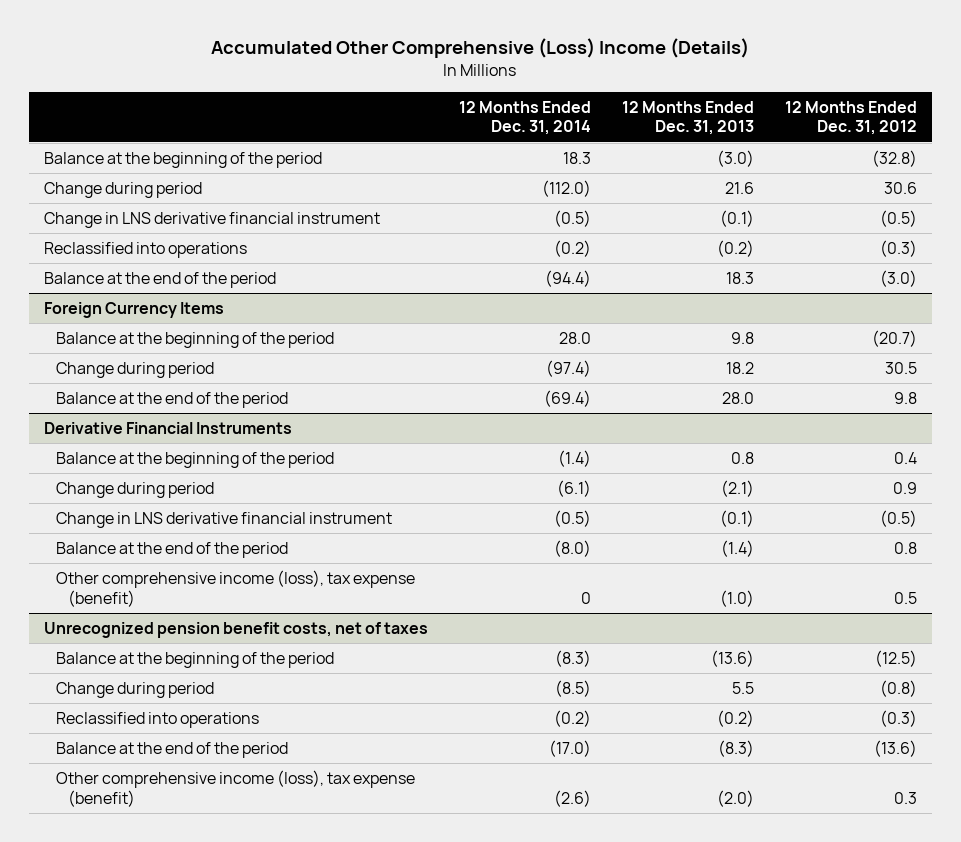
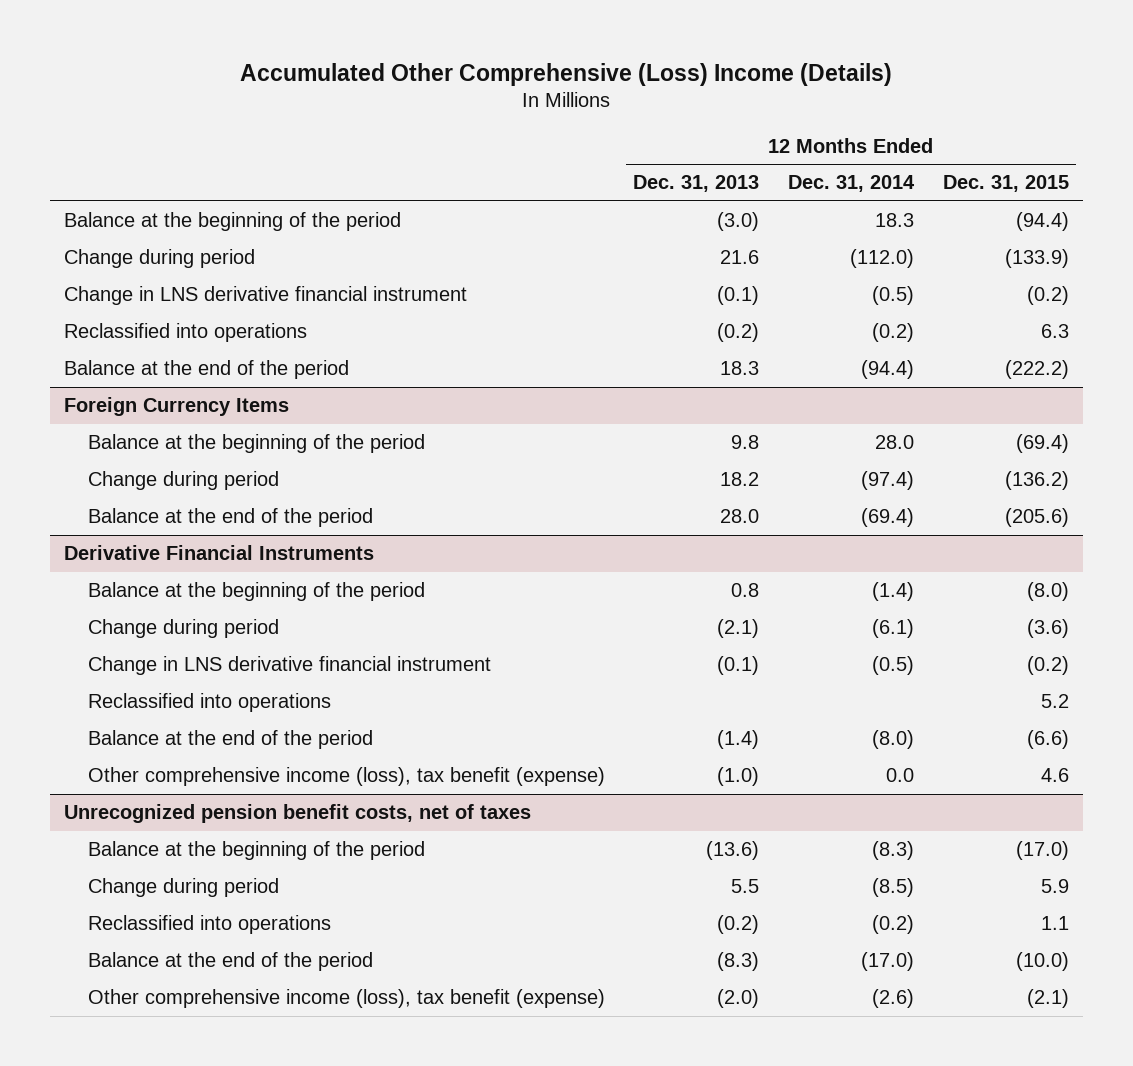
- | 12 Months Ended Dec. 31, 2014 | 12 Months Ended Dec. 31, 2013 | 12 Months Ended Dec. 31, 2012
+ | 12 Months Ended Dec. 31, 2013 | 12 Months Ended Dec. 31, 2014 | 12 Months Ended Dec. 31, 2015
@ Derivative Financial Instruments
+ Reclassified into operations | | | 5.2
- Other comprehensive income (loss), tax expense (benefit) | 0 | (1.0) | 0.5
+ Other comprehensive income (loss), tax benefit (expense) | (1.0) | 0.0 | 4.6
@ Unrecognized pension benefit costs, net of taxes
- Other comprehensive income (loss), tax expense (benefit) | (2.6) | (2.0) | 0.3
+ Other comprehensive income (loss), tax benefit (expense) | (2.0) | (2.6) | (2.1)

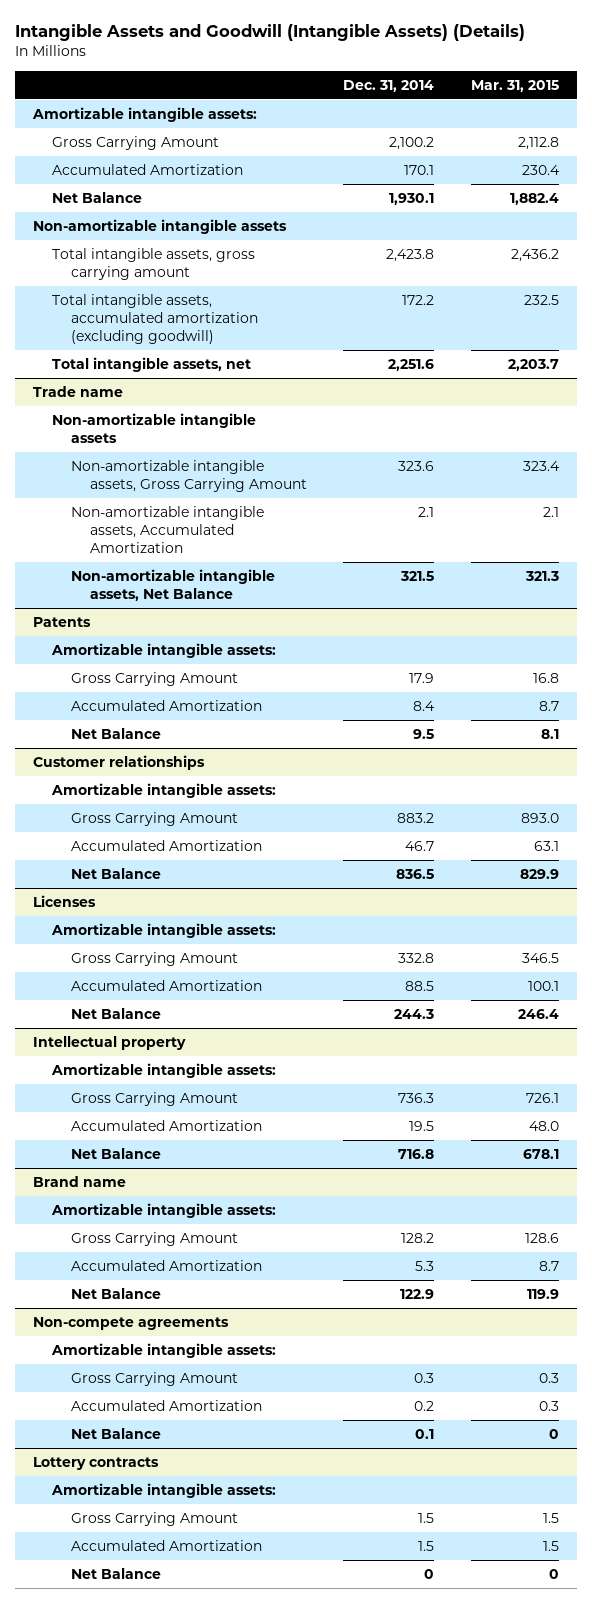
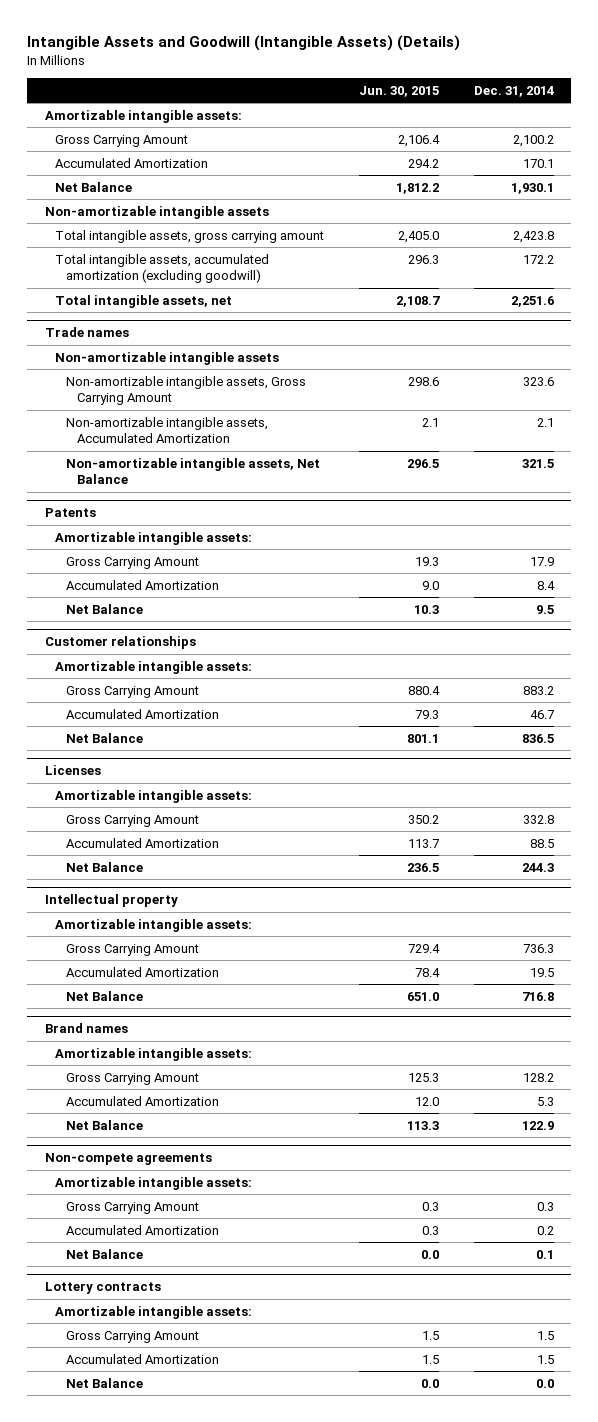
- | Dec. 31, 2014 | Mar. 31, 2015
+ | Jun. 30, 2015 | Dec. 31, 2014
- Trade name
+ Trade names
- Brand name
+ Brand names
@ Lottery contracts
- Net Balance | 0 | 0
+ Net Balance | 0.0 | 0.0

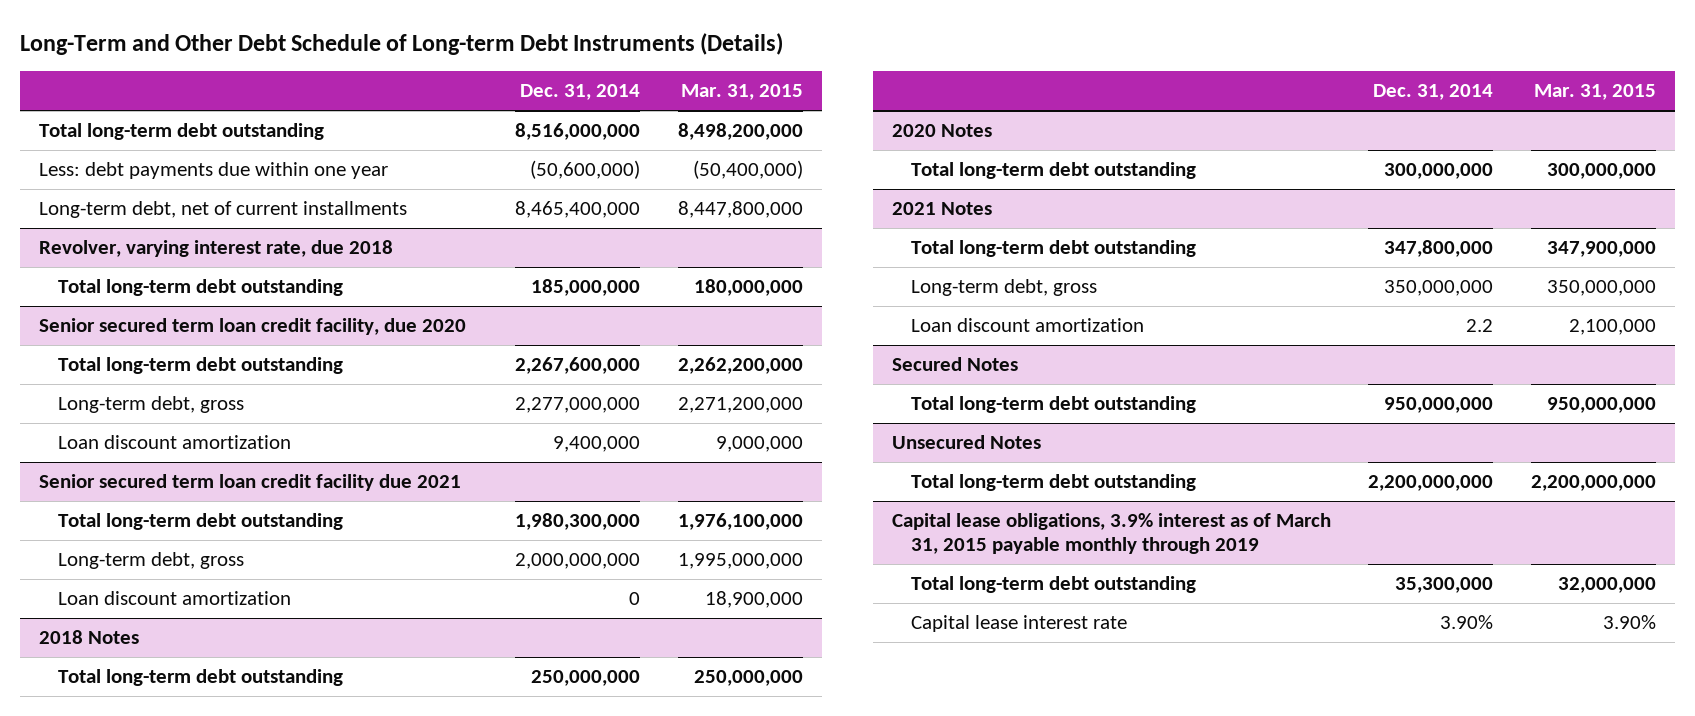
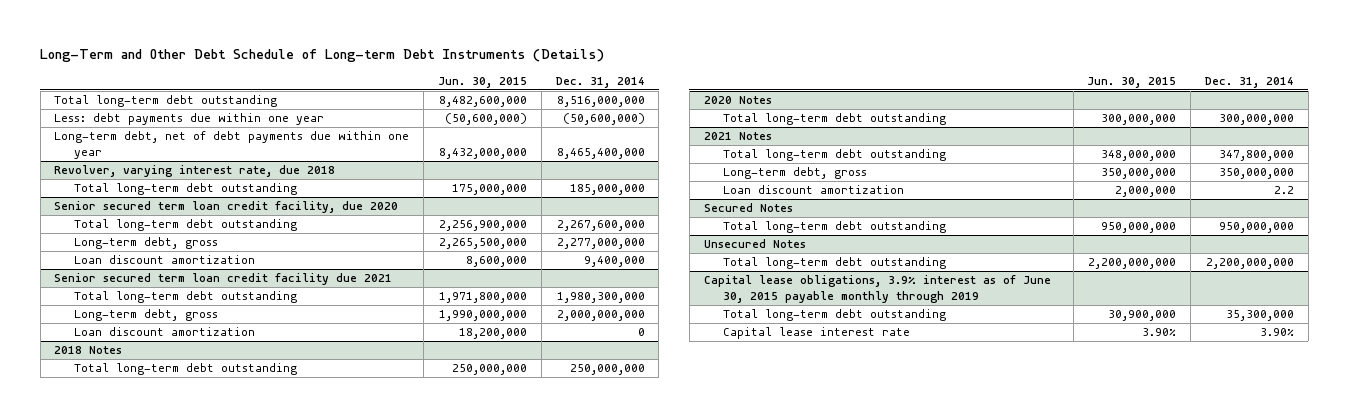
- | Dec. 31, 2014 | Mar. 31, 2015
+ | Jun. 30, 2015 | Dec. 31, 2014
- Long-term debt, net of current installments | 8,465,400,000 | 8,447,800,000
+ Long-term debt, net of debt payments due within one year | 8,432,000,000 | 8,465,400,000
- Capital lease obligations, 3.9% interest as of March 31, 2015 payable monthly through 2019
+ Capital lease obligations, 3.9% interest as of June 30, 2015 payable monthly through 2019

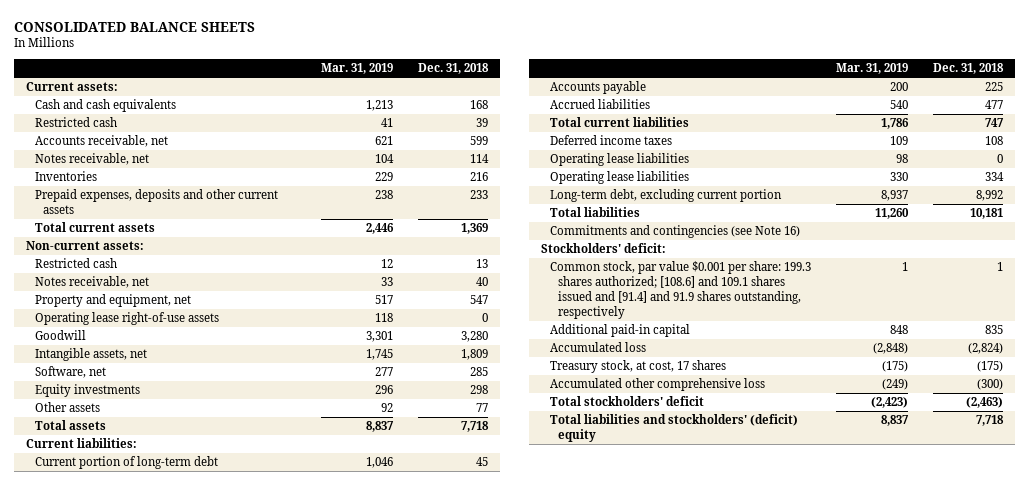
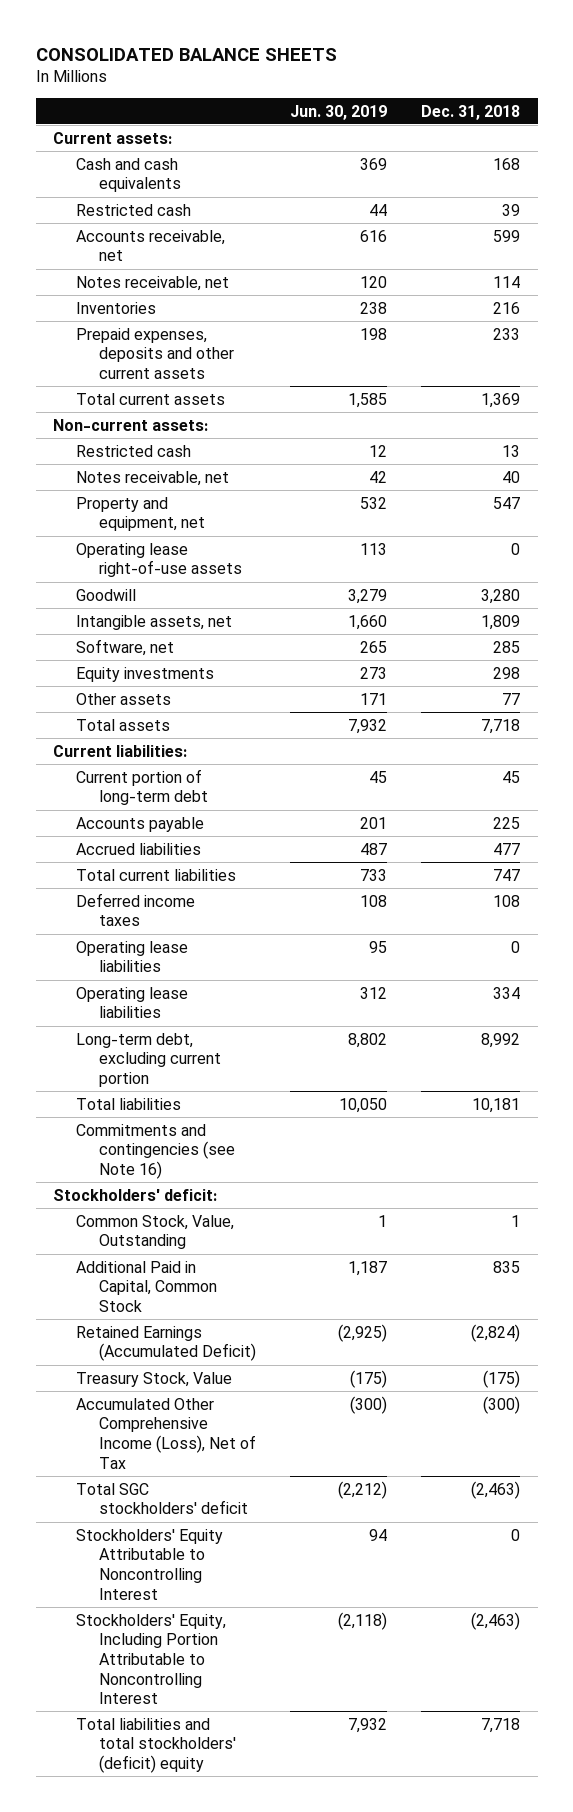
- | Mar. 31, 2019 | Dec. 31, 2018
+ | Jun. 30, 2019 | Dec. 31, 2018
- Common stock, par value $0.001 per share: 199.3 shares authorized; [108.6] and 109.1 shares issued and [91.4] and 91.9 shares outstanding, respectively | 1 | 1
- Additional paid-in capital | 848 | 835
- Accumulated loss | (2,848) | (2,824)
- Treasury stock, at cost, 17 shares | (175) | (175)
- Accumulated other comprehensive loss | (249) | (300)
- Total stockholders' deficit | (2,423) | (2,463)
- Total liabilities and stockholders' (deficit) equity | 8,837 | 7,718
+ Common Stock, Value, Outstanding | 1 | 1
+ Additional Paid in Capital, Common Stock | 1,187 | 835
+ Retained Earnings (Accumulated Deficit) | (2,925) | (2,824)
+ Treasury Stock, Value | (175) | (175)
+ Accumulated Other Comprehensive Income (Loss), Net of Tax | (300) | (300)
+ Total SGC stockholders' deficit | (2,212) | (2,463)
+ Stockholders' Equity Attributable to Noncontrolling Interest | 94 | 0
+ Stockholders' Equity, Including Portion Attributable to Noncontrolling Interest | (2,118) | (2,463)
+ Total liabilities and total stockholders' (deficit) equity | 7,932 | 7,718

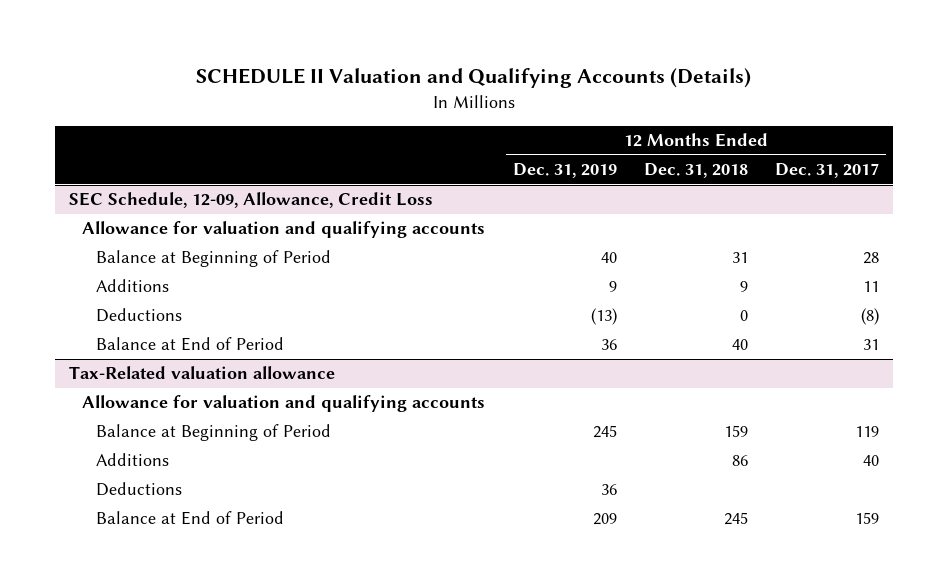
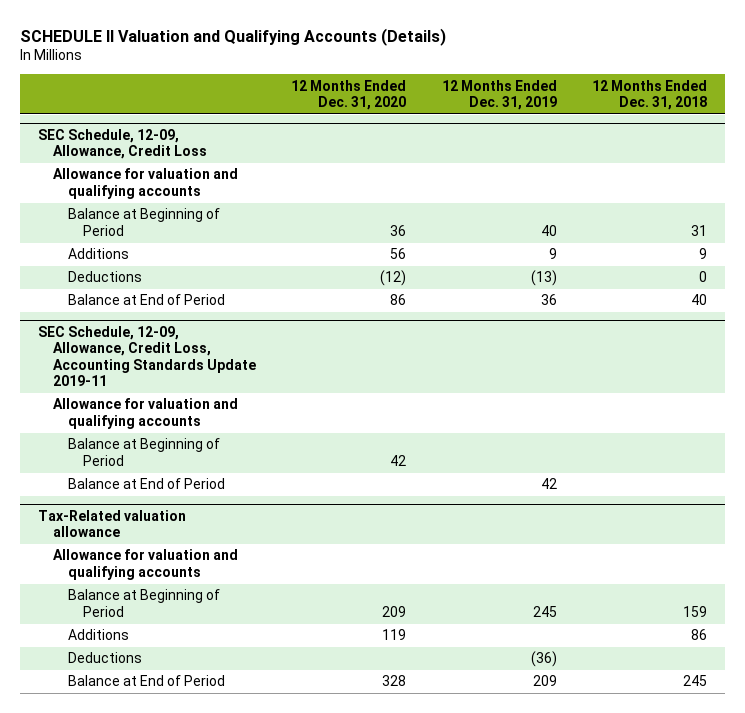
- | 12 Months Ended Dec. 31, 2019 | 12 Months Ended Dec. 31, 2018 | 12 Months Ended Dec. 31, 2017
+ | 12 Months Ended Dec. 31, 2020 | 12 Months Ended Dec. 31, 2019 | 12 Months Ended Dec. 31, 2018
+ SEC Schedule, 12-09, Allowance, Credit Loss, Accounting Standards Update 2019-11
+ Allowance for valuation and qualifying accounts
+ Balance at Beginning of Period | 42 | |
+ Balance at End of Period | | 42 |
@ Tax-Related valuation allowance
- Deductions | 36 | |
+ Deductions | | (36) |

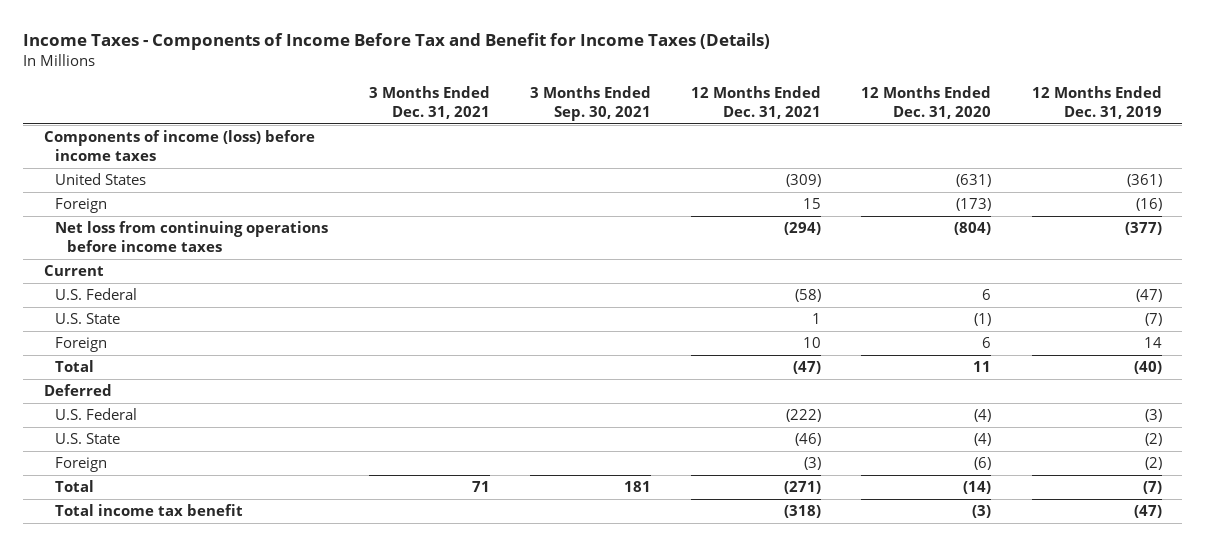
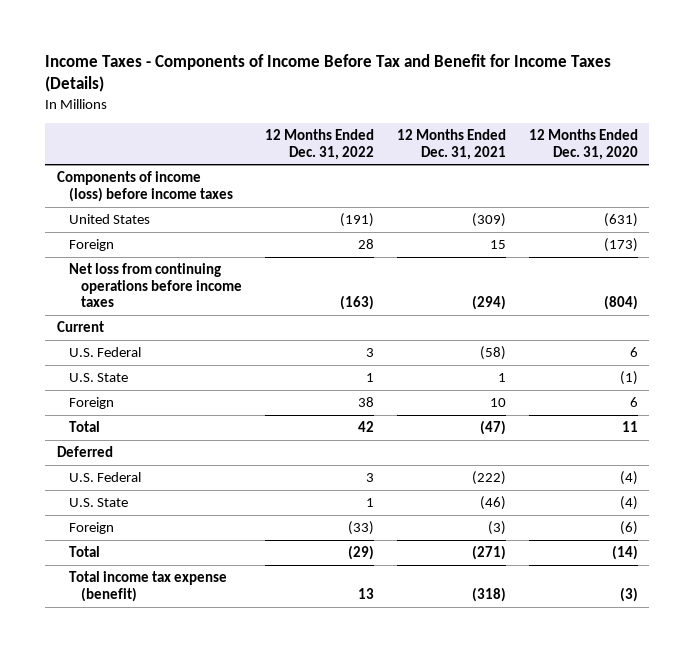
- | 3 Months Ended Dec. 31, 2021 | 3 Months Ended Sep. 30, 2021 | 12 Months Ended Dec. 31, 2021 | 12 Months Ended Dec. 31, 2020 | 12 Months Ended Dec. 31, 2019
+ | 12 Months Ended Dec. 31, 2022 | 12 Months Ended Dec. 31, 2021 | 12 Months Ended Dec. 31, 2020
- Total income tax benefit | | | (318) | (3) | (47)
+ Total income tax expense (benefit) | 13 | (318) | (3)

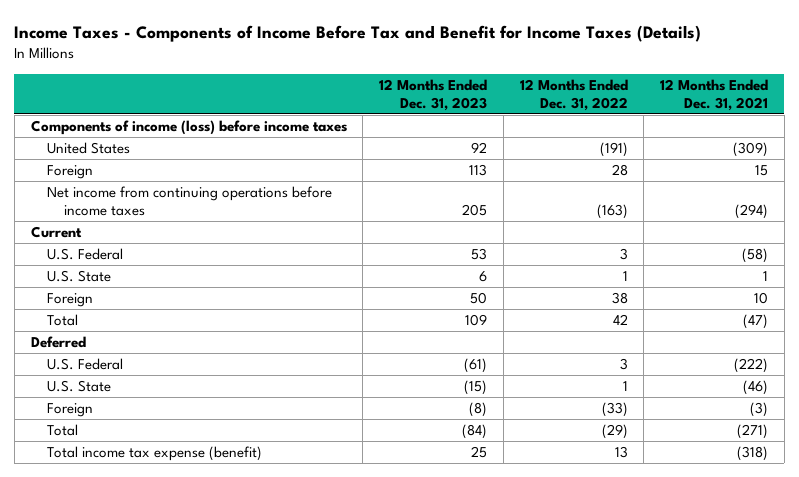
- | 12 Months Ended Dec. 31, 2022 | 12 Months Ended Dec. 31, 2021 | 12 Months Ended Dec. 31, 2020
+ | 12 Months Ended Dec. 31, 2023 | 12 Months Ended Dec. 31, 2022 | 12 Months Ended Dec. 31, 2021
- Net loss from continuing operations before income taxes | (163) | (294) | (804)
+ Net income from continuing operations before income taxes | 205 | (163) | (294)

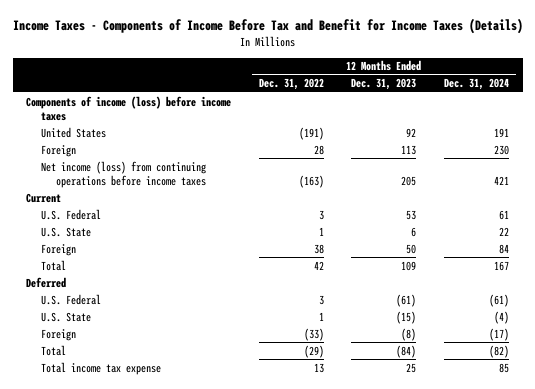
- | 12 Months Ended Dec. 31, 2023 | 12 Months Ended Dec. 31, 2022 | 12 Months Ended Dec. 31, 2021
+ | 12 Months Ended Dec. 31, 2022 | 12 Months Ended Dec. 31, 2023 | 12 Months Ended Dec. 31, 2024
- Net income from continuing operations before income taxes | 205 | (163) | (294)
+ Net income (loss) from continuing operations before income taxes | (163) | 205 | 421
- Total income tax expense (benefit) | 25 | 13 | (318)
+ Total income tax expense | 13 | 25 | 85

